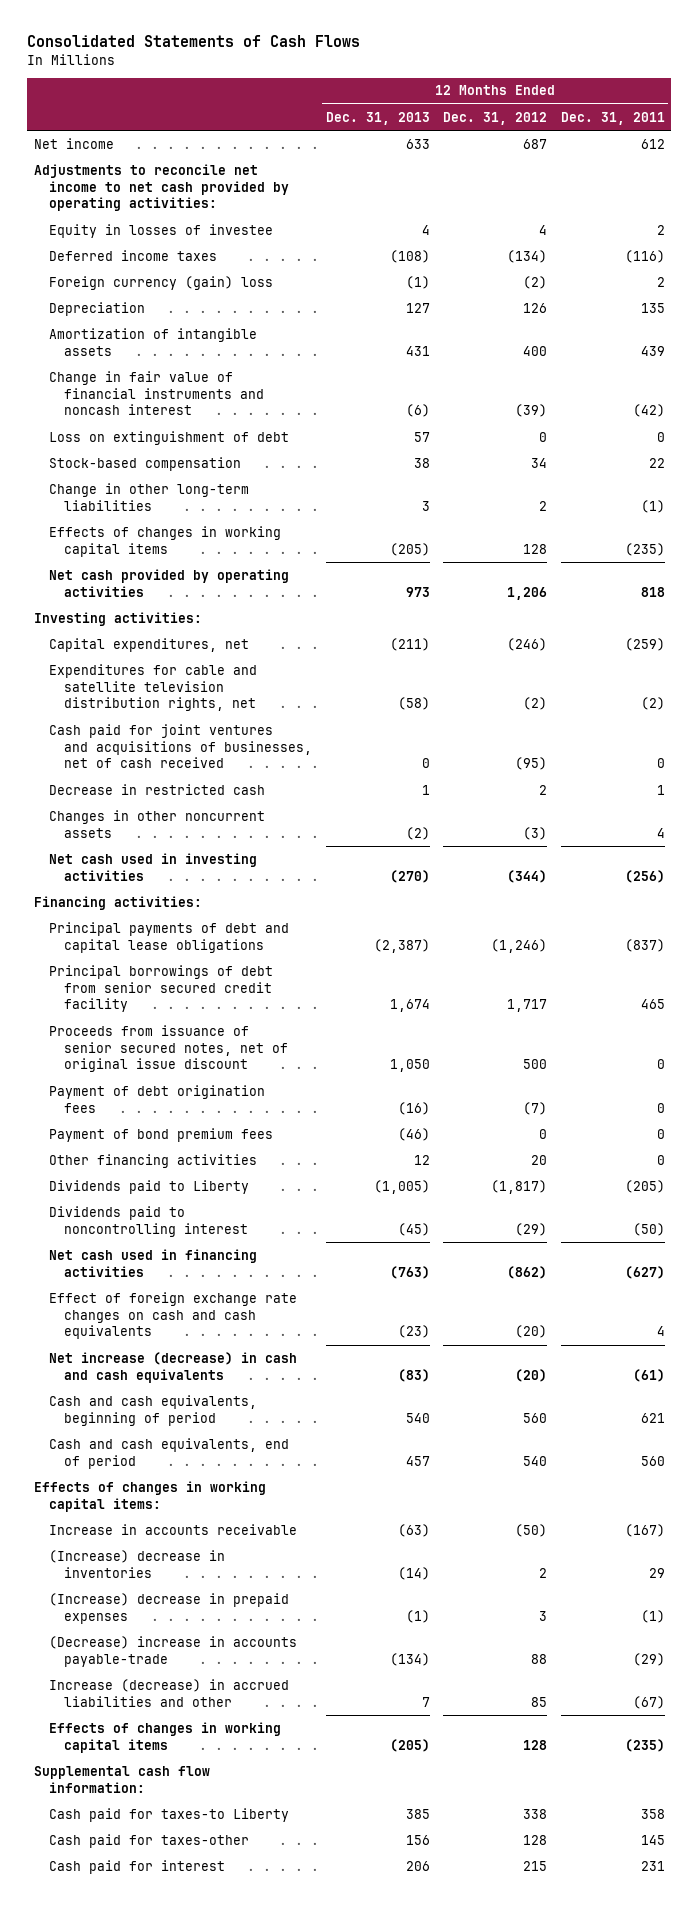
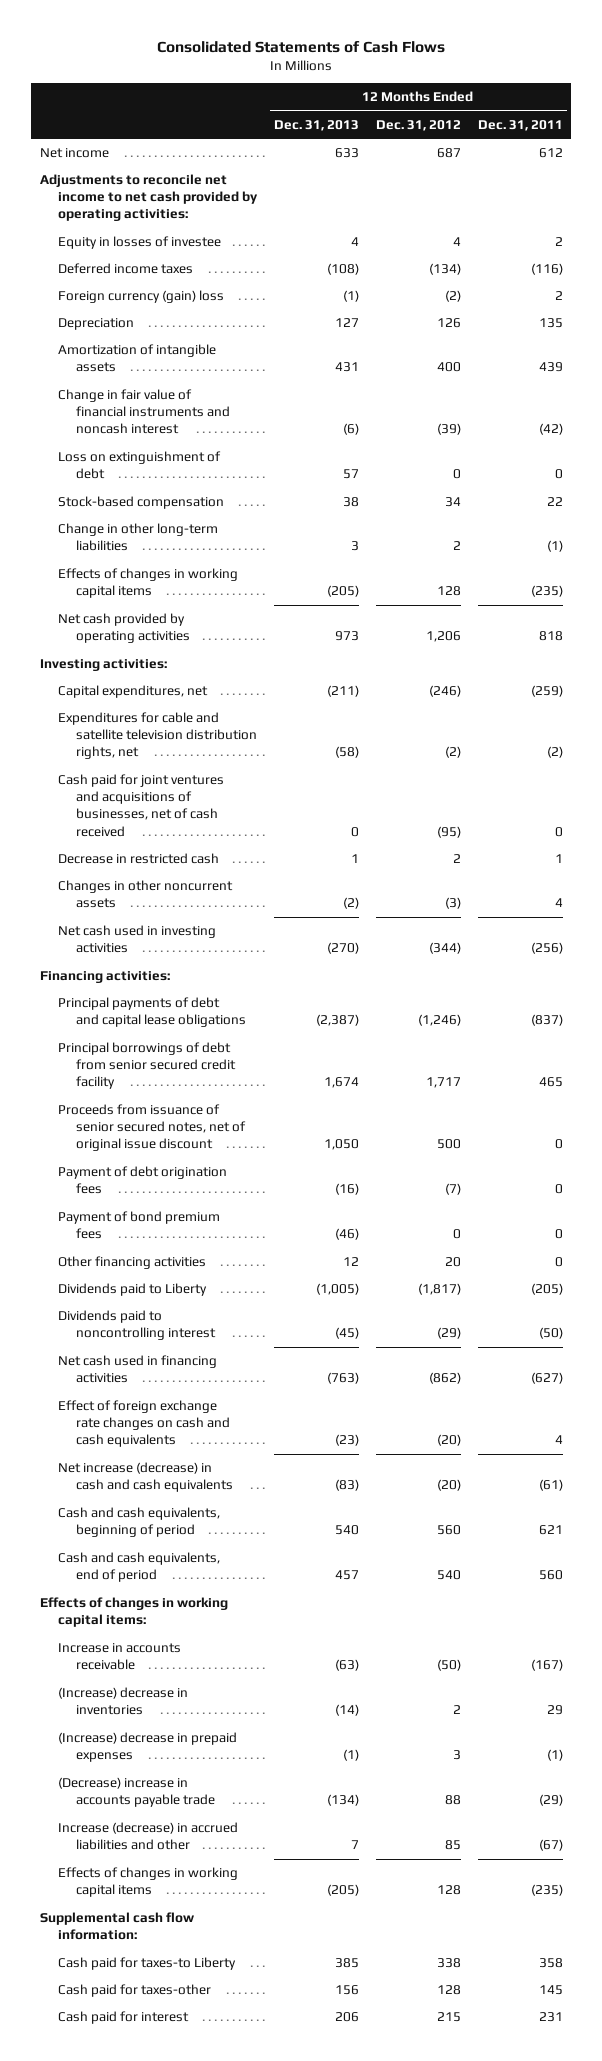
- (Decrease) increase in accounts payable-trade | (134) | 88 | (29)
+ (Decrease) increase in accounts payable trade | (134) | 88 | (29)

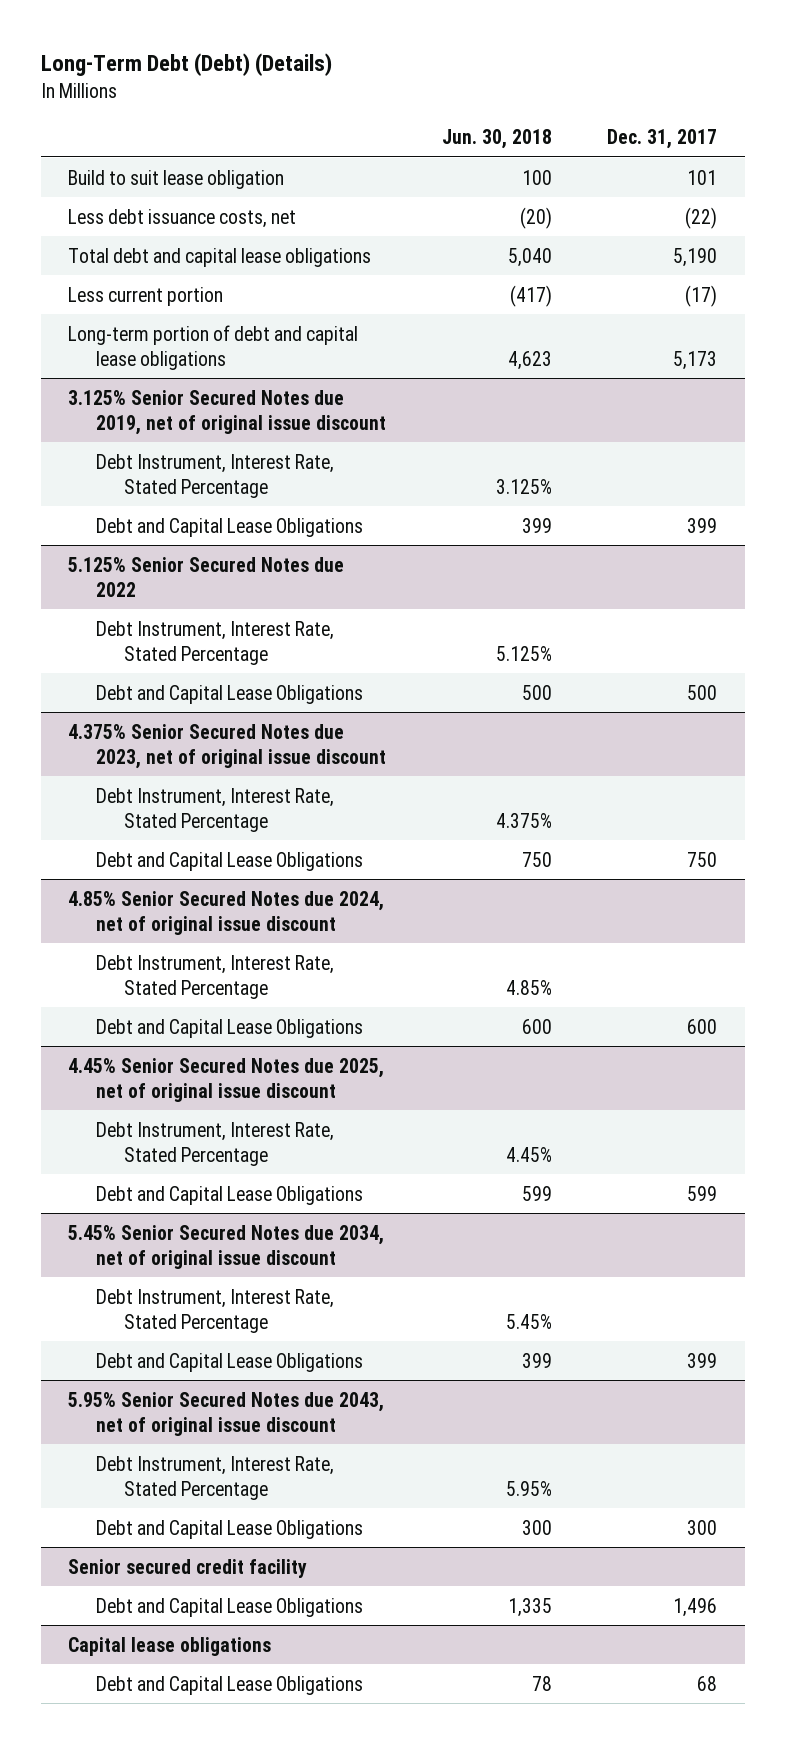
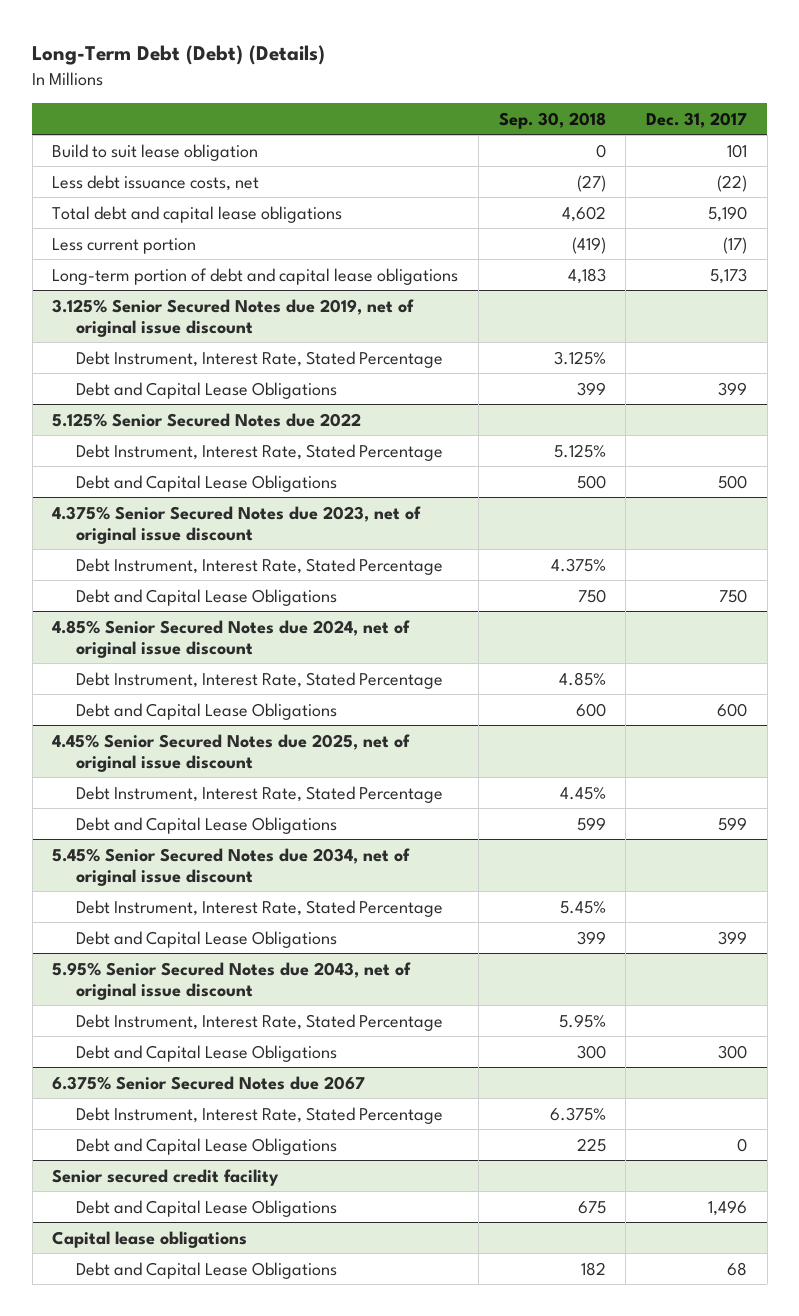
- | Jun. 30, 2018 | Dec. 31, 2017
+ | Sep. 30, 2018 | Dec. 31, 2017
+ 6.375% Senior Secured Notes due 2067
+ Debt Instrument, Interest Rate, Stated Percentage | 6.375% |
+ Debt and Capital Lease Obligations | 225 | 0

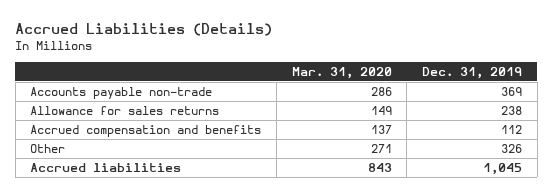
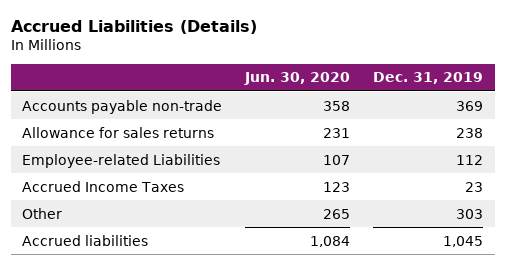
- | Mar. 31, 2020 | Dec. 31, 2019
+ | Jun. 30, 2020 | Dec. 31, 2019
- Accrued compensation and benefits | 137 | 112
- Other | 271 | 326
+ Employee-related Liabilities | 107 | 112
+ Accrued Income Taxes | 123 | 23
+ Other | 265 | 303

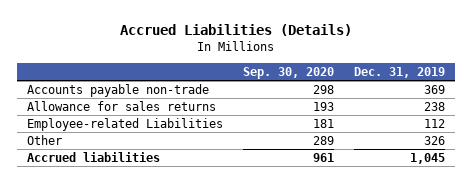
- | Jun. 30, 2020 | Dec. 31, 2019
+ | Sep. 30, 2020 | Dec. 31, 2019
- Accrued Income Taxes | 123 | 23
- Other | 265 | 303
+ Other | 289 | 326

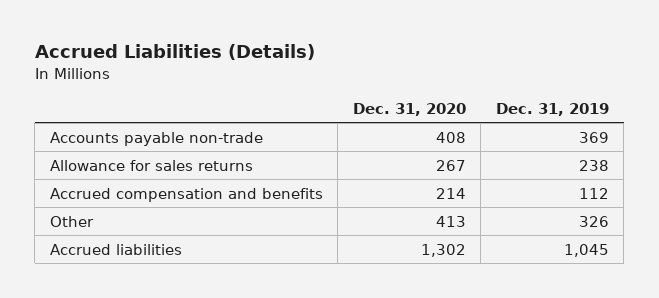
- | Sep. 30, 2020 | Dec. 31, 2019
+ | Dec. 31, 2020 | Dec. 31, 2019
- Employee-related Liabilities | 181 | 112
+ Accrued compensation and benefits | 214 | 112

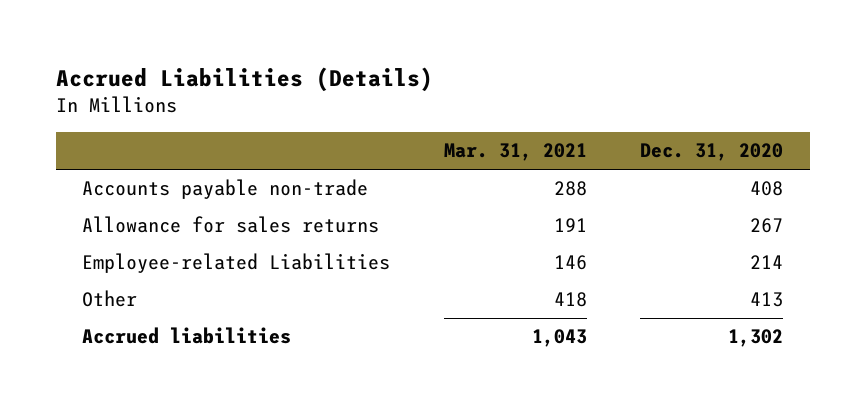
- | Dec. 31, 2020 | Dec. 31, 2019
+ | Mar. 31, 2021 | Dec. 31, 2020
- Accrued compensation and benefits | 214 | 112
+ Employee-related Liabilities | 146 | 214

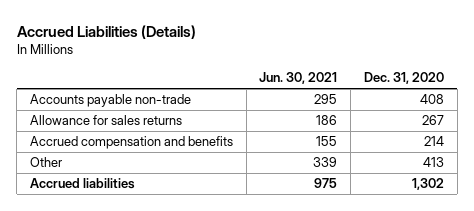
- | Mar. 31, 2021 | Dec. 31, 2020
+ | Jun. 30, 2021 | Dec. 31, 2020
- Employee-related Liabilities | 146 | 214
+ Accrued compensation and benefits | 155 | 214

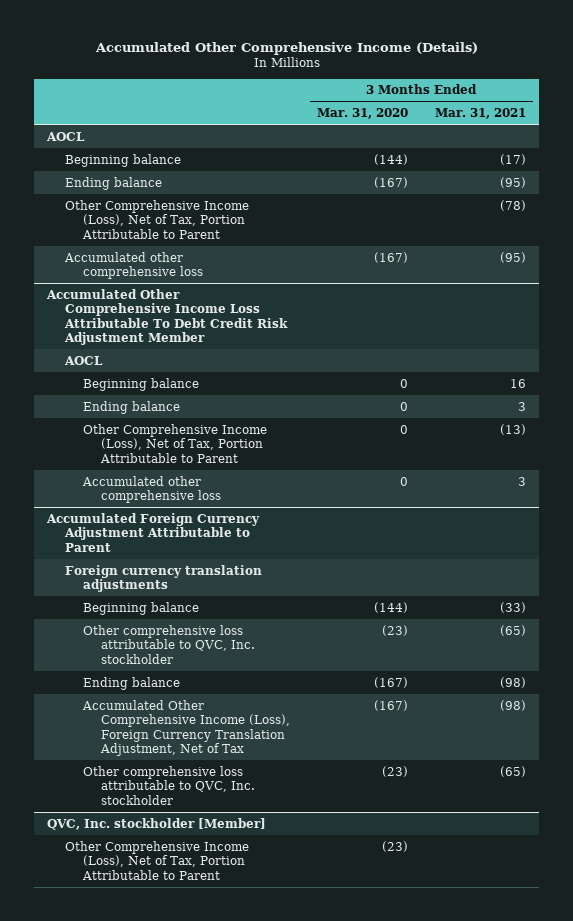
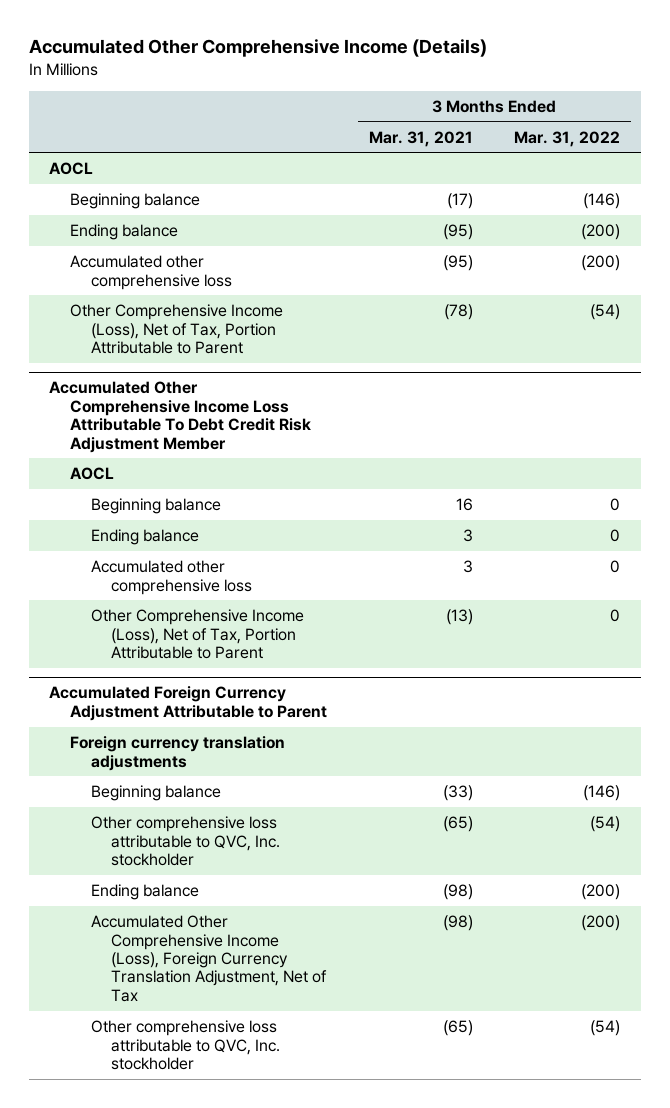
- | 3 Months Ended Mar. 31, 2020 | 3 Months Ended Mar. 31, 2021
+ | 3 Months Ended Mar. 31, 2021 | 3 Months Ended Mar. 31, 2022
moved down: Other Comprehensive Income (Loss), Net of Tax, Portion Attributable to Parent | (78) | (54)
@ Accumulated Other Comprehensive Income Loss Attributable To Debt Credit Risk Adjustment Member
moved down: Other Comprehensive Income (Loss), Net of Tax, Portion Attributable to Parent | (13) | 0
- QVC, Inc. stockholder [Member]
- Other Comprehensive Income (Loss), Net of Tax, Portion Attributable to Parent | (23) |

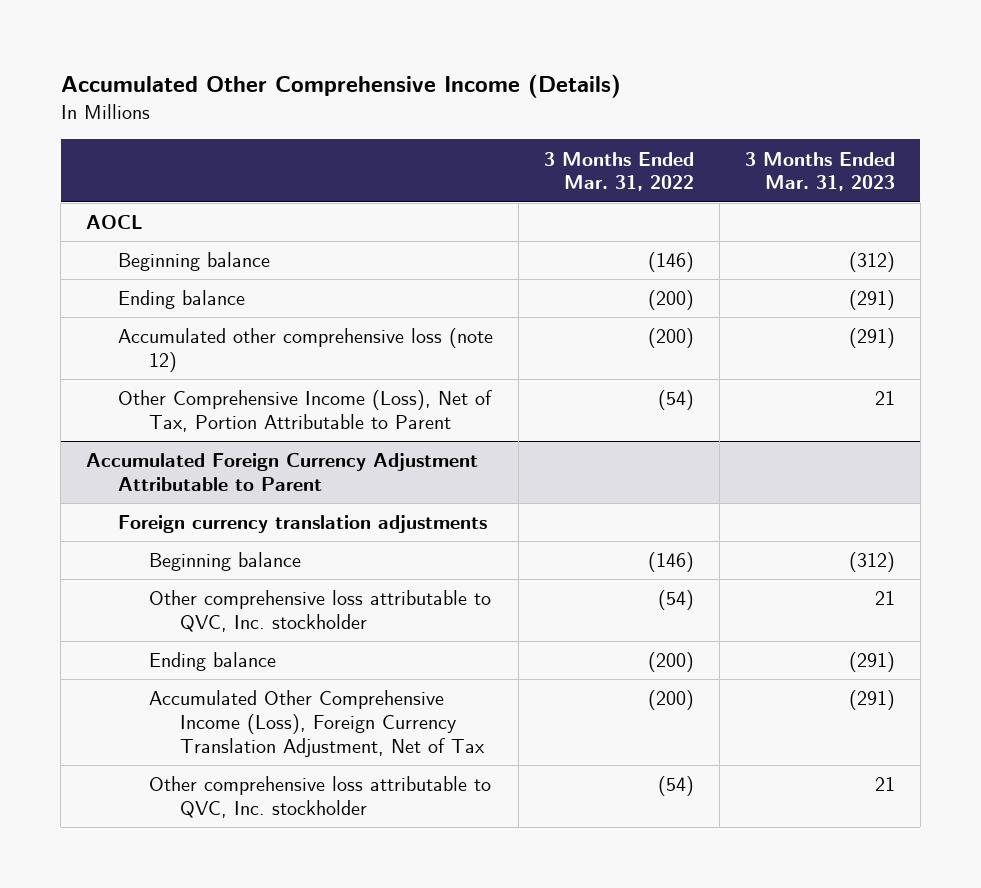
- | 3 Months Ended Mar. 31, 2021 | 3 Months Ended Mar. 31, 2022
+ | 3 Months Ended Mar. 31, 2022 | 3 Months Ended Mar. 31, 2023
- Accumulated other comprehensive loss | (95) | (200)
+ Accumulated other comprehensive loss (note 12) | (200) | (291)
- Accumulated Other Comprehensive Income Loss Attributable To Debt Credit Risk Adjustment Member
- AOCL
- Beginning balance | 16 | 0
- Ending balance | 3 | 0
- Accumulated other comprehensive loss | 3 | 0
- Other Comprehensive Income (Loss), Net of Tax, Portion Attributable to Parent | (13) | 0

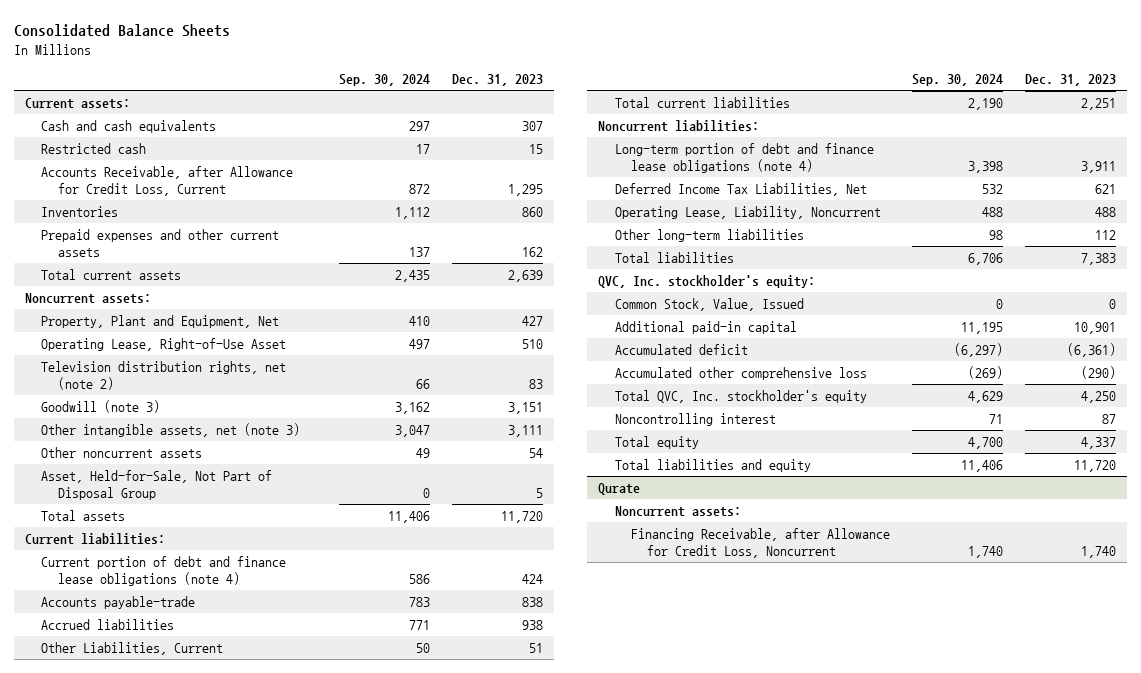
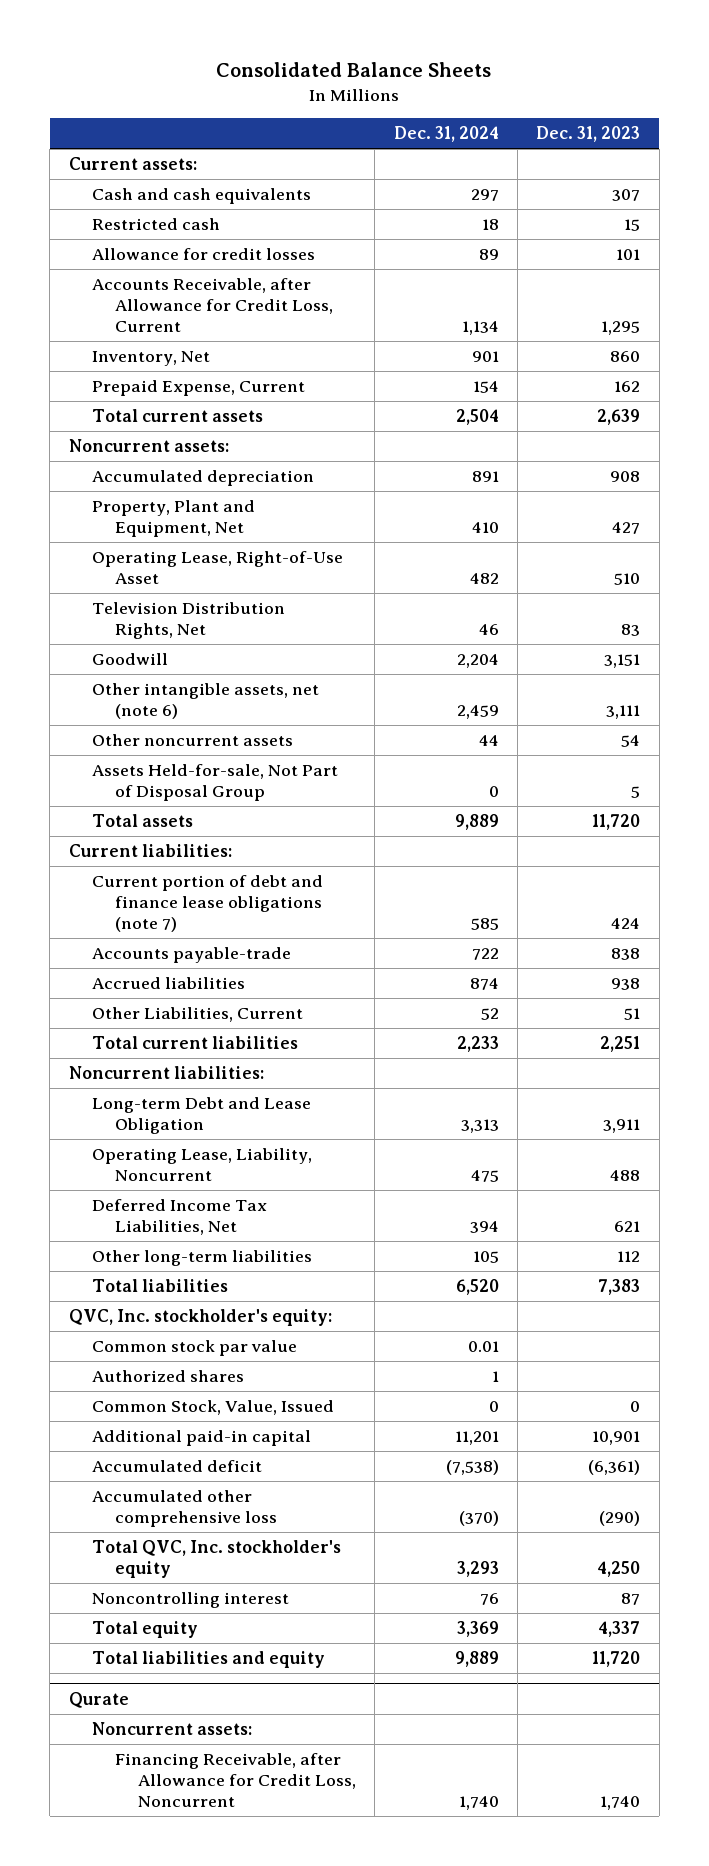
- | Sep. 30, 2024 | Dec. 31, 2023
+ | Dec. 31, 2024 | Dec. 31, 2023
+ Allowance for credit losses | 89 | 101
- Inventories | 1,112 | 860
- Prepaid expenses and other current assets | 137 | 162
+ Inventory, Net | 901 | 860
+ Prepaid Expense, Current | 154 | 162
+ Accumulated depreciation | 891 | 908
- Television distribution rights, net (note 2) | 66 | 83
- Goodwill (note 3) | 3,162 | 3,151
- Other intangible assets, net (note 3) | 3,047 | 3,111
+ Television Distribution Rights, Net | 46 | 83
+ Goodwill | 2,204 | 3,151
+ Other intangible assets, net (note 6) | 2,459 | 3,111
- Asset, Held-for-Sale, Not Part of Disposal Group | 0 | 5
+ Assets Held-for-sale, Not Part of Disposal Group | 0 | 5
- Current portion of debt and finance lease obligations (note 4) | 586 | 424
+ Current portion of debt and finance lease obligations (note 7) | 585 | 424
- Long-term portion of debt and finance lease obligations (note 4) | 3,398 | 3,911
+ Long-term Debt and Lease Obligation | 3,313 | 3,911
moved down: Deferred Income Tax Liabilities, Net | 394 | 621
+ Common stock par value | 0.01 |
+ Authorized shares | 1 |

